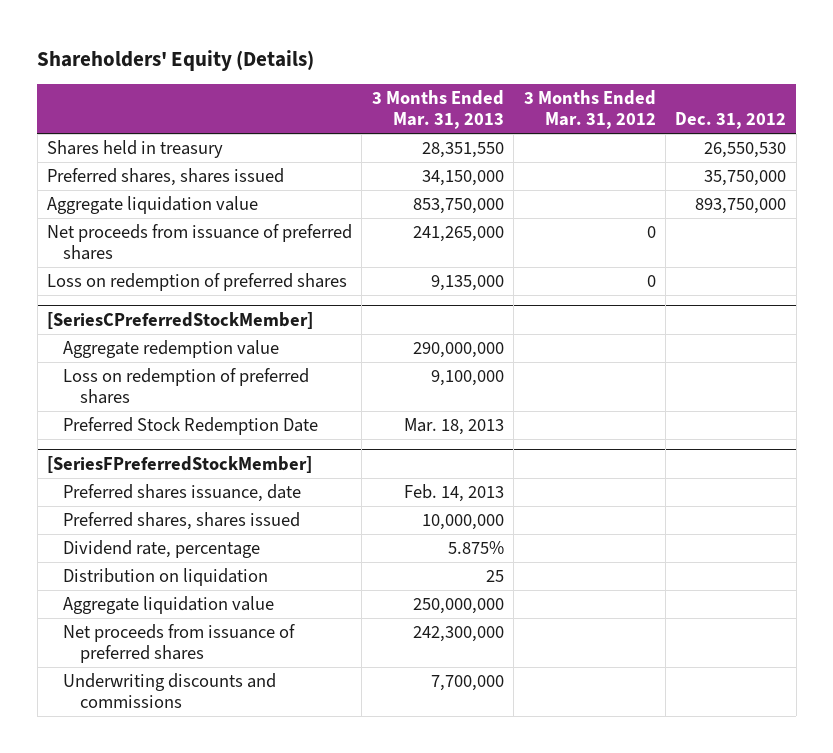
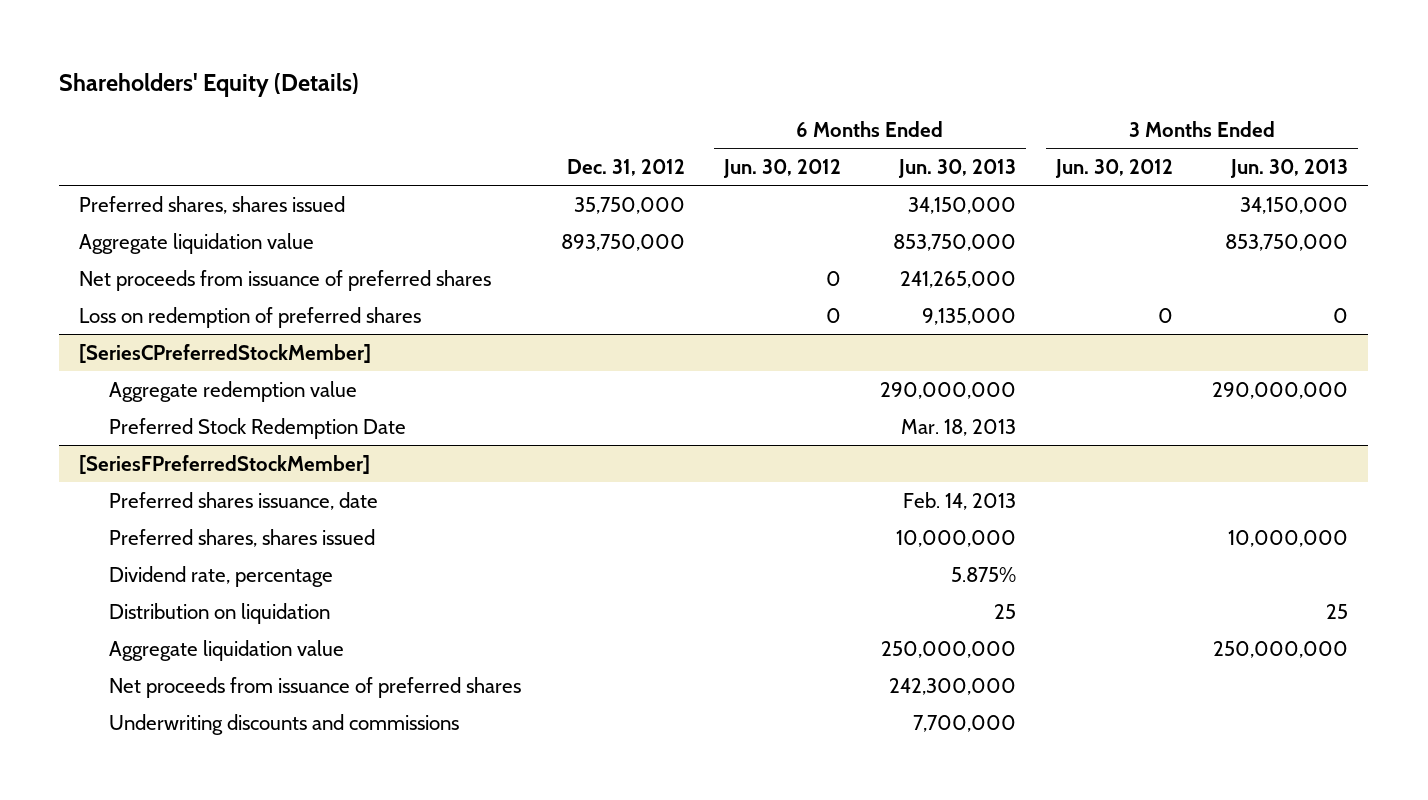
- | 3 Months Ended Mar. 31, 2013 | 3 Months Ended Mar. 31, 2012 | Dec. 31, 2012
+ | Dec. 31, 2012 | 6 Months Ended Jun. 30, 2012 | 6 Months Ended Jun. 30, 2013 | 3 Months Ended Jun. 30, 2012 | 3 Months Ended Jun. 30, 2013
- Shares held in treasury | 28,351,550 | | 26,550,530
@ [SeriesCPreferredStockMember]
- Loss on redemption of preferred shares | 9,100,000 | |

